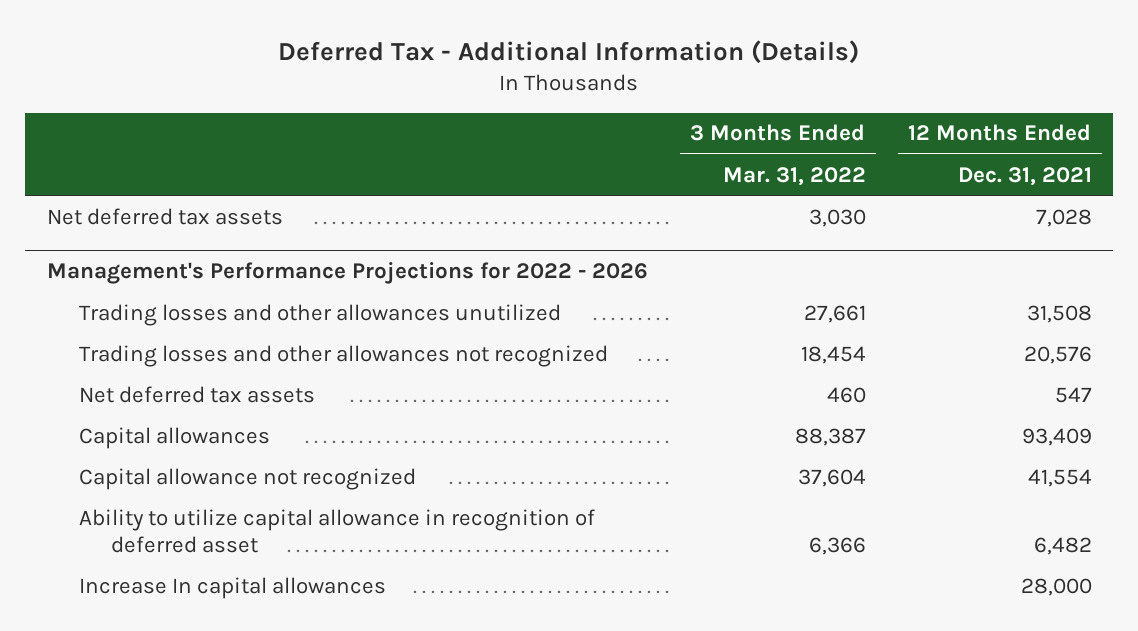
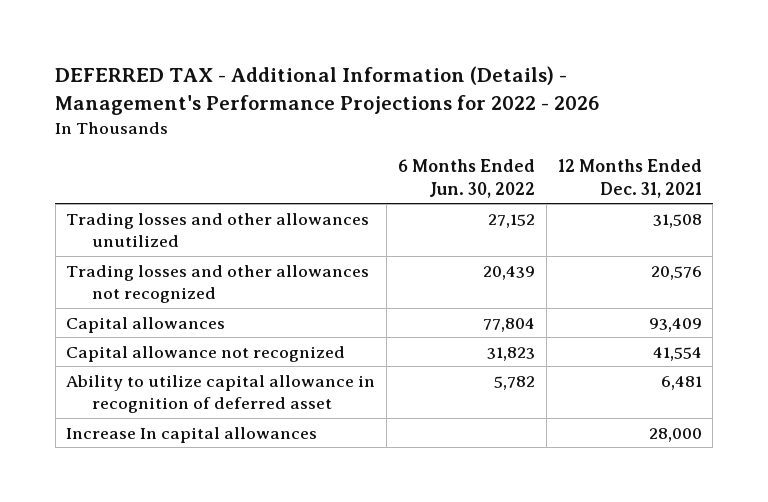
- Deferred Tax - Additional Information (Details)
+ DEFERRED TAX - Additional Information (Details) - Management's Performance Projections for 2022 - 2026
- | 3 Months Ended Mar. 31, 2022 | 12 Months Ended Dec. 31, 2021
+ | 6 Months Ended Jun. 30, 2022 | 12 Months Ended Dec. 31, 2021
- Net deferred tax assets | 3,030 | 7,028
- Management's Performance Projections for 2022 - 2026
- Net deferred tax assets | 460 | 547
- Ability to utilize capital allowance in recognition of deferred asset | 6,366 | 6,482
+ Ability to utilize capital allowance in recognition of deferred asset | 5,782 | 6,481

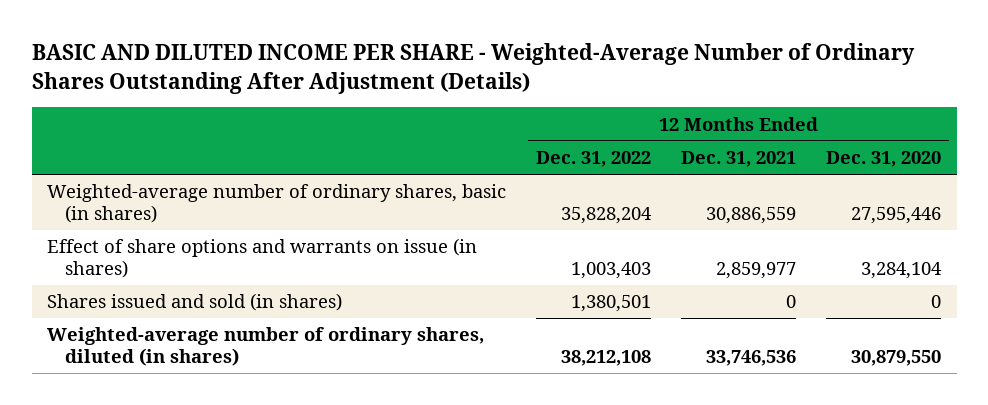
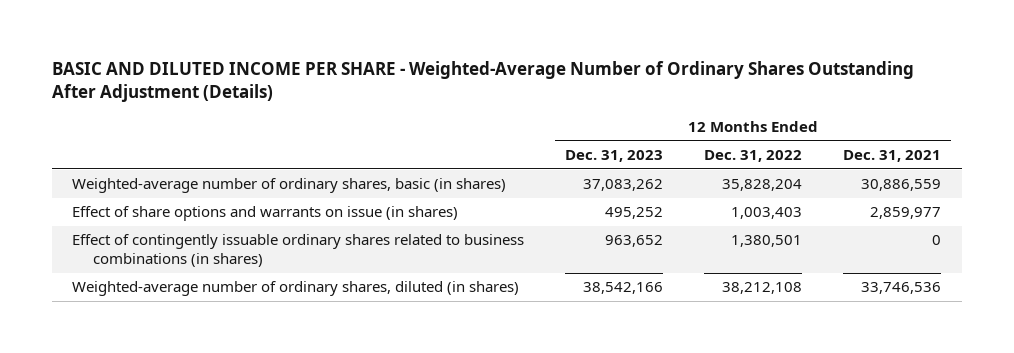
- | 12 Months Ended Dec. 31, 2022 | 12 Months Ended Dec. 31, 2021 | 12 Months Ended Dec. 31, 2020
+ | 12 Months Ended Dec. 31, 2023 | 12 Months Ended Dec. 31, 2022 | 12 Months Ended Dec. 31, 2021
- Shares issued and sold (in shares) | 1,380,501 | 0 | 0
+ Effect of contingently issuable ordinary shares related to business combinations (in shares) | 963,652 | 1,380,501 | 0

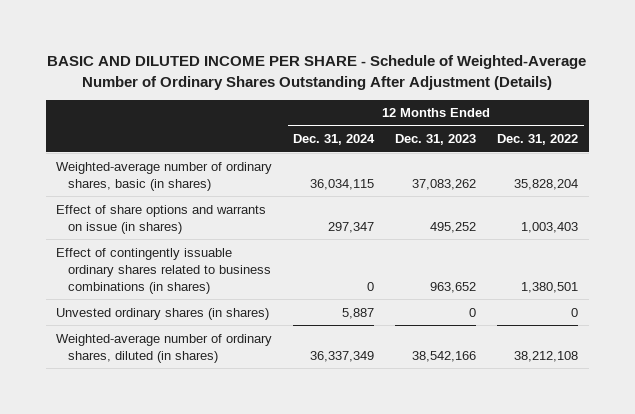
- BASIC AND DILUTED INCOME PER SHARE - Weighted-Average Number of Ordinary Shares Outstanding After Adjustment (Details)
+ BASIC AND DILUTED INCOME PER SHARE - Schedule of Weighted-Average Number of Ordinary Shares Outstanding After Adjustment (Details)
- | 12 Months Ended Dec. 31, 2023 | 12 Months Ended Dec. 31, 2022 | 12 Months Ended Dec. 31, 2021
+ | 12 Months Ended Dec. 31, 2024 | 12 Months Ended Dec. 31, 2023 | 12 Months Ended Dec. 31, 2022
+ Unvested ordinary shares (in shares) | 5,887 | 0 | 0

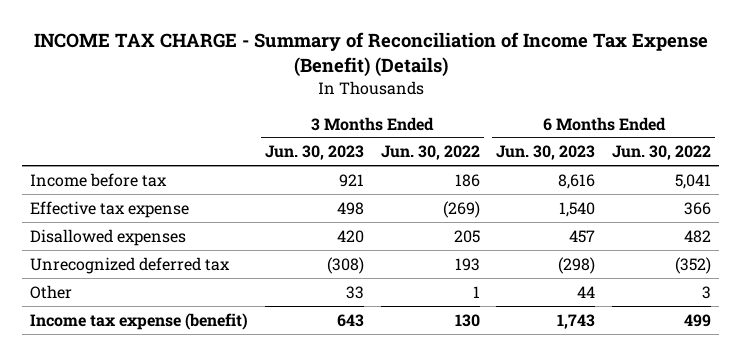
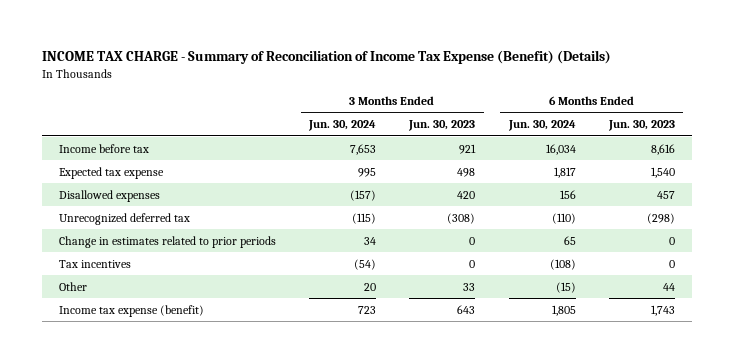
- | 3 Months Ended Jun. 30, 2023 | 3 Months Ended Jun. 30, 2022 | 6 Months Ended Jun. 30, 2023 | 6 Months Ended Jun. 30, 2022
+ | 3 Months Ended Jun. 30, 2024 | 3 Months Ended Jun. 30, 2023 | 6 Months Ended Jun. 30, 2024 | 6 Months Ended Jun. 30, 2023
- Effective tax expense | 498 | (269) | 1,540 | 366
+ Expected tax expense | 995 | 498 | 1,817 | 1,540
+ Change in estimates related to prior periods | 34 | 0 | 65 | 0
+ Tax incentives | (54) | 0 | (108) | 0

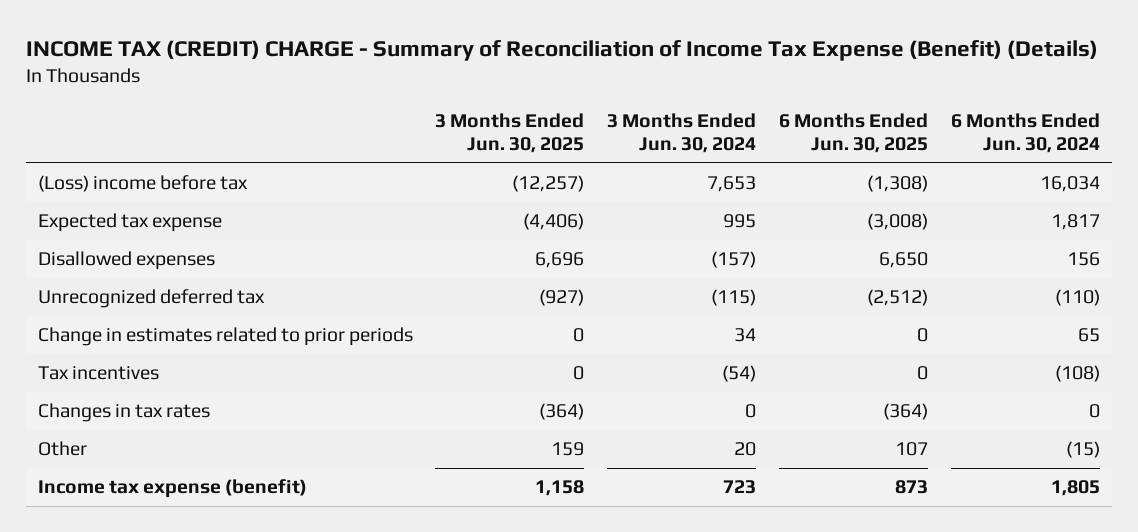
- INCOME TAX CHARGE - Summary of Reconciliation of Income Tax Expense (Benefit) (Details)
+ INCOME TAX (CREDIT) CHARGE - Summary of Reconciliation of Income Tax Expense (Benefit) (Details)
- | 3 Months Ended Jun. 30, 2024 | 3 Months Ended Jun. 30, 2023 | 6 Months Ended Jun. 30, 2024 | 6 Months Ended Jun. 30, 2023
+ | 3 Months Ended Jun. 30, 2025 | 3 Months Ended Jun. 30, 2024 | 6 Months Ended Jun. 30, 2025 | 6 Months Ended Jun. 30, 2024
- Income before tax | 7,653 | 921 | 16,034 | 8,616
+ (Loss) income before tax | (12,257) | 7,653 | (1,308) | 16,034
+ Changes in tax rates | (364) | 0 | (364) | 0

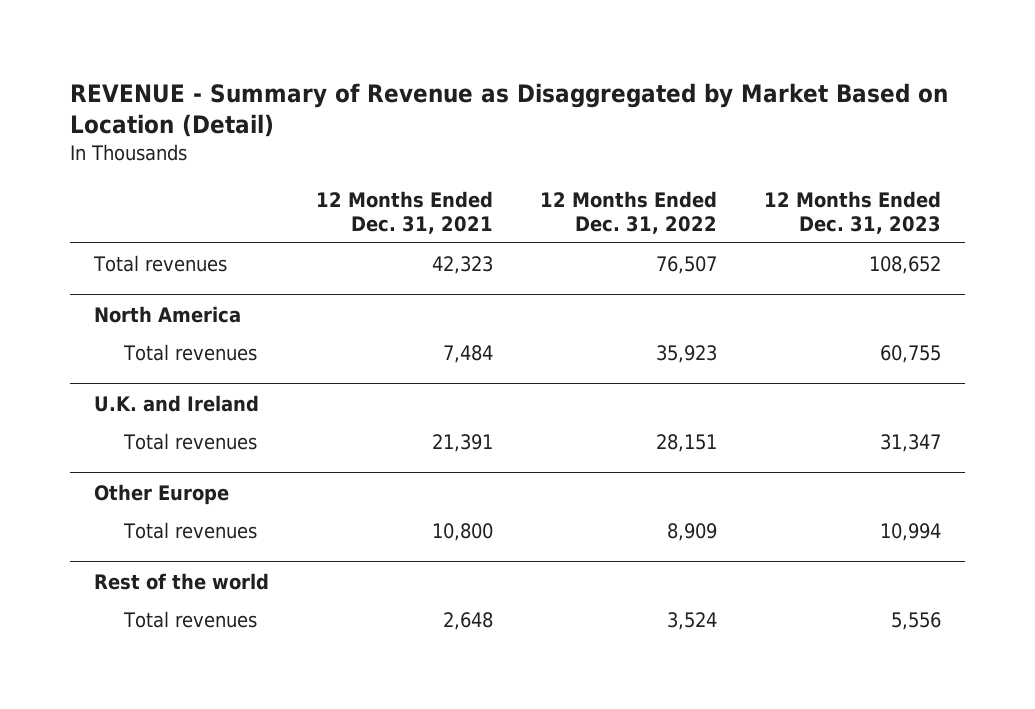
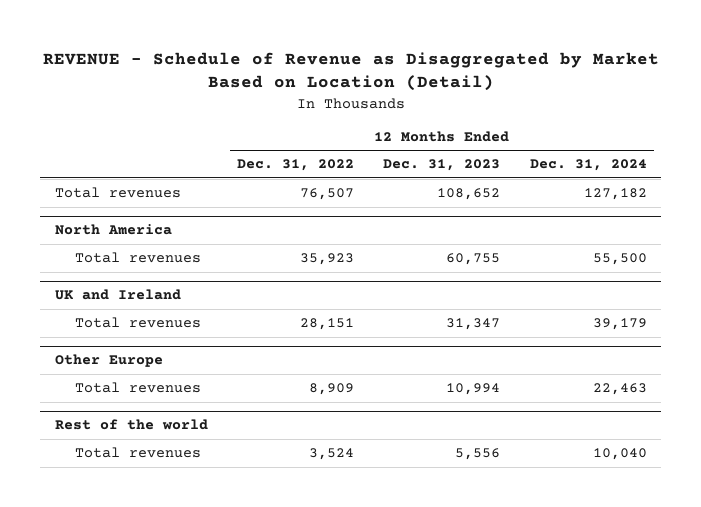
- REVENUE - Summary of Revenue as Disaggregated by Market Based on Location (Detail)
+ REVENUE - Schedule of Revenue as Disaggregated by Market Based on Location (Detail)
- | 12 Months Ended Dec. 31, 2021 | 12 Months Ended Dec. 31, 2022 | 12 Months Ended Dec. 31, 2023
+ | 12 Months Ended Dec. 31, 2022 | 12 Months Ended Dec. 31, 2023 | 12 Months Ended Dec. 31, 2024
- U.K. and Ireland
+ UK and Ireland

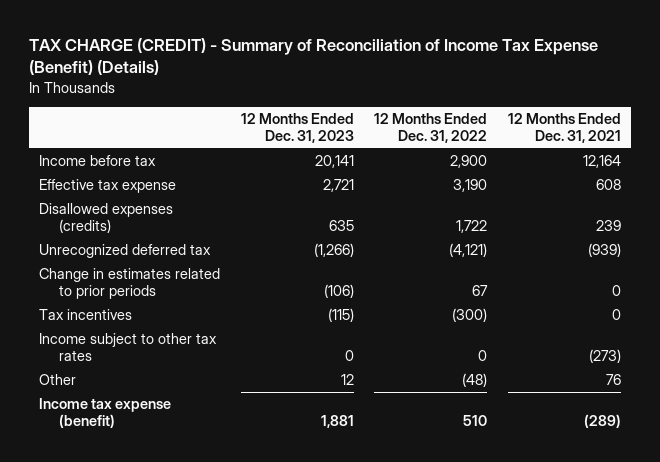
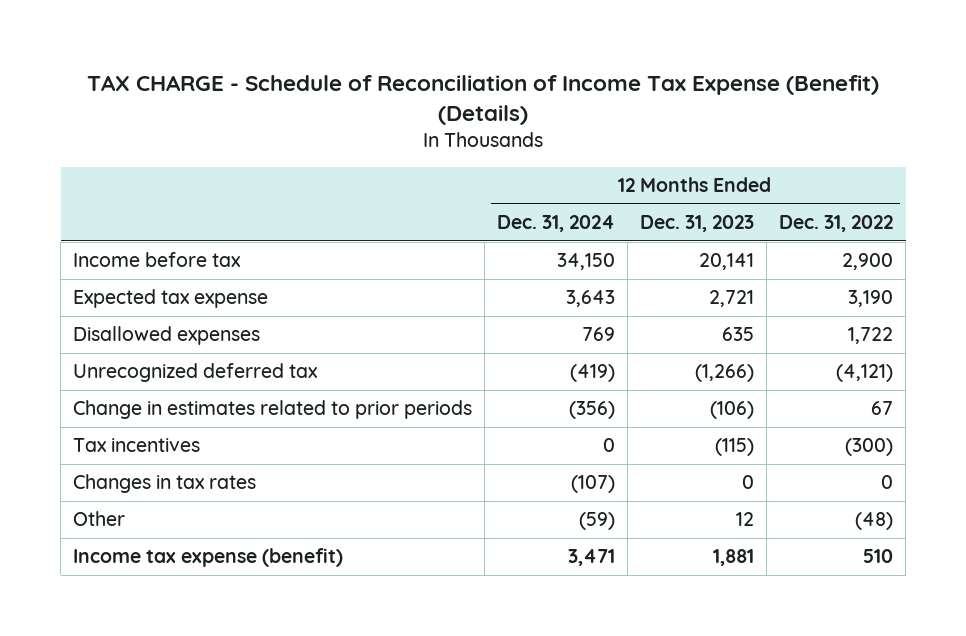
- TAX CHARGE (CREDIT) - Summary of Reconciliation of Income Tax Expense (Benefit) (Details)
+ TAX CHARGE - Schedule of Reconciliation of Income Tax Expense (Benefit) (Details)
- | 12 Months Ended Dec. 31, 2023 | 12 Months Ended Dec. 31, 2022 | 12 Months Ended Dec. 31, 2021
+ | 12 Months Ended Dec. 31, 2024 | 12 Months Ended Dec. 31, 2023 | 12 Months Ended Dec. 31, 2022
- Effective tax expense | 2,721 | 3,190 | 608
- Disallowed expenses (credits) | 635 | 1,722 | 239
+ Expected tax expense | 3,643 | 2,721 | 3,190
+ Disallowed expenses | 769 | 635 | 1,722
- Income subject to other tax rates | 0 | 0 | (273)
+ Changes in tax rates | (107) | 0 | 0

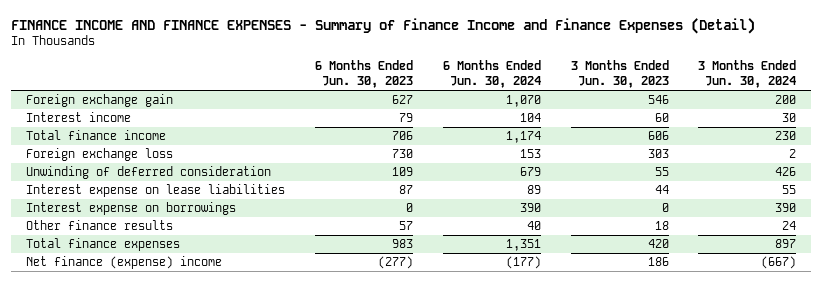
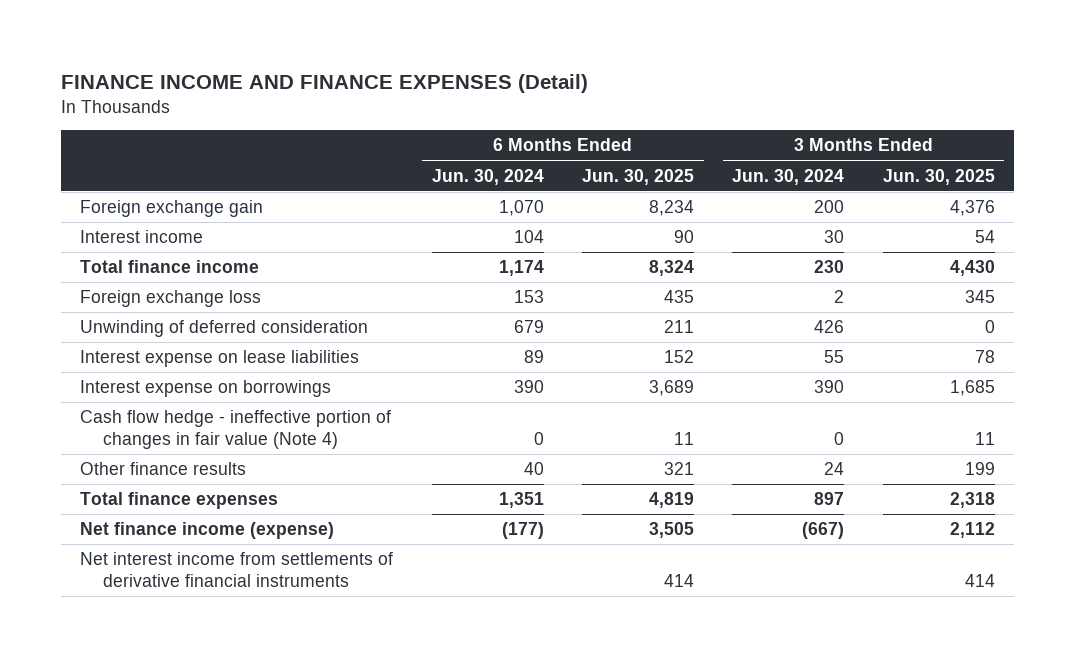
- FINANCE INCOME AND FINANCE EXPENSES - Summary of Finance Income and Finance Expenses (Detail)
+ FINANCE INCOME AND FINANCE EXPENSES (Detail)
- | 6 Months Ended Jun. 30, 2023 | 6 Months Ended Jun. 30, 2024 | 3 Months Ended Jun. 30, 2023 | 3 Months Ended Jun. 30, 2024
+ | 6 Months Ended Jun. 30, 2024 | 6 Months Ended Jun. 30, 2025 | 3 Months Ended Jun. 30, 2024 | 3 Months Ended Jun. 30, 2025
+ Cash flow hedge - ineffective portion of changes in fair value (Note 4) | 0 | 11 | 0 | 11
- Net finance (expense) income | (277) | (177) | 186 | (667)
+ Net finance income (expense) | (177) | 3,505 | (667) | 2,112
+ Net interest income from settlements of derivative financial instruments | | 414 | | 414

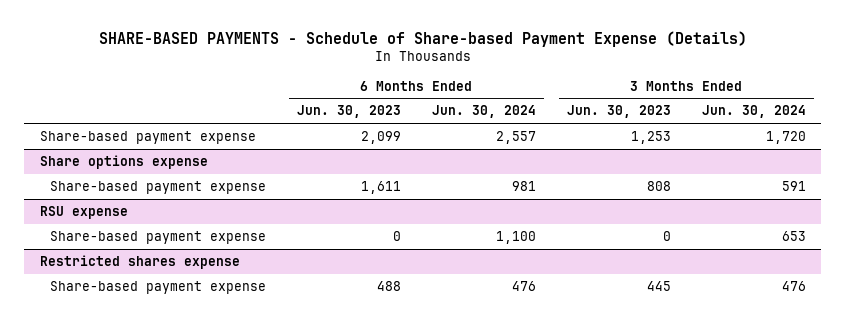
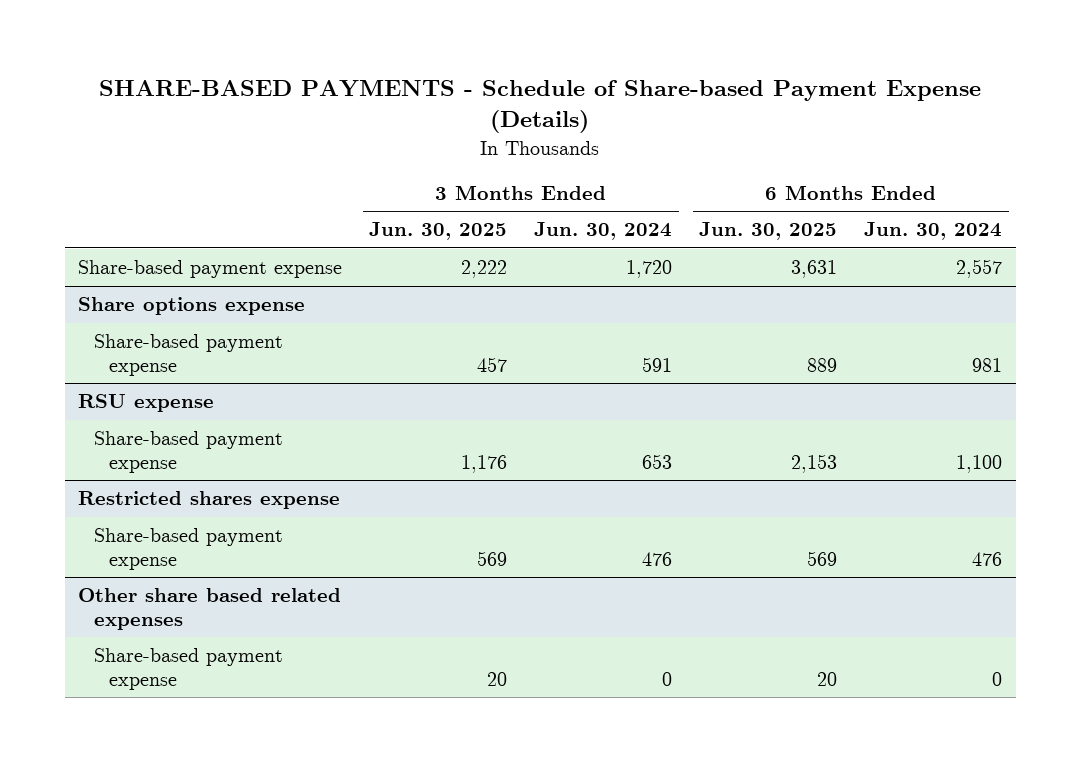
- | 6 Months Ended Jun. 30, 2023 | 6 Months Ended Jun. 30, 2024 | 3 Months Ended Jun. 30, 2023 | 3 Months Ended Jun. 30, 2024
+ | 3 Months Ended Jun. 30, 2025 | 3 Months Ended Jun. 30, 2024 | 6 Months Ended Jun. 30, 2025 | 6 Months Ended Jun. 30, 2024
+ Other share based related expenses
+ Share-based payment expense | 20 | 0 | 20 | 0

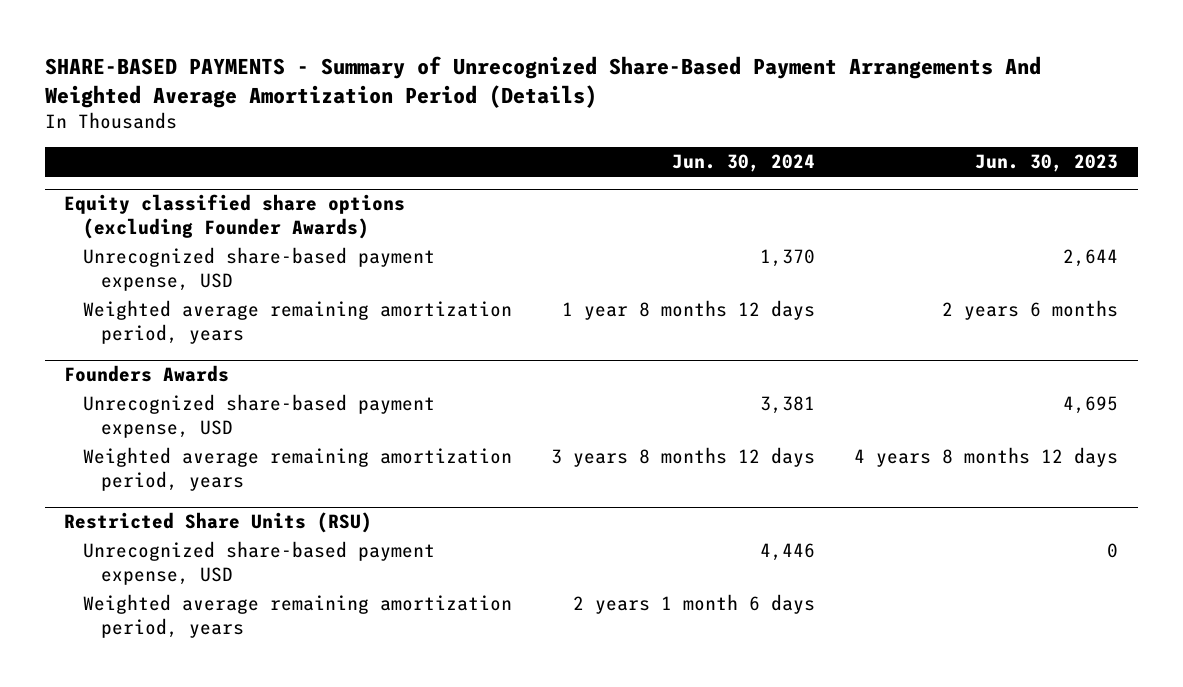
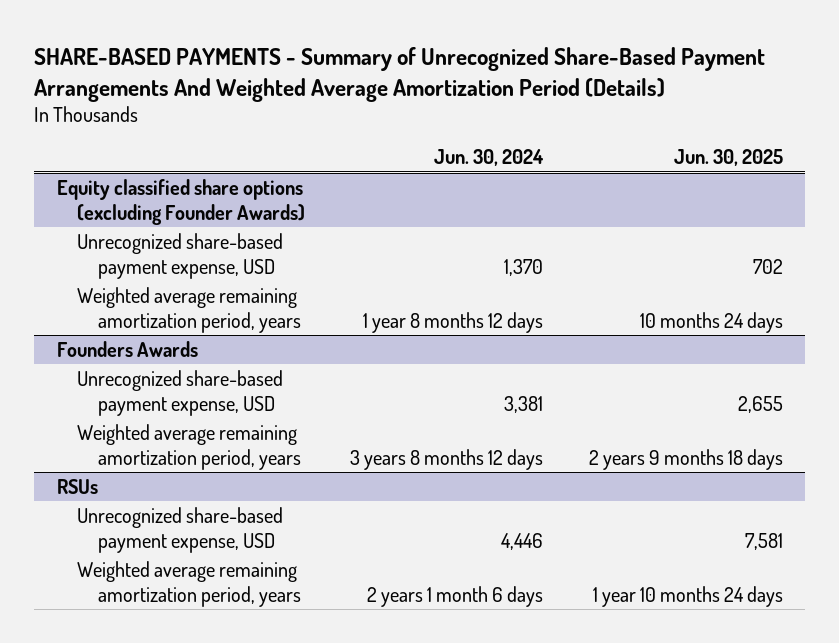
- | Jun. 30, 2024 | Jun. 30, 2023
+ | Jun. 30, 2024 | Jun. 30, 2025
- Restricted Share Units (RSU)
+ RSUs

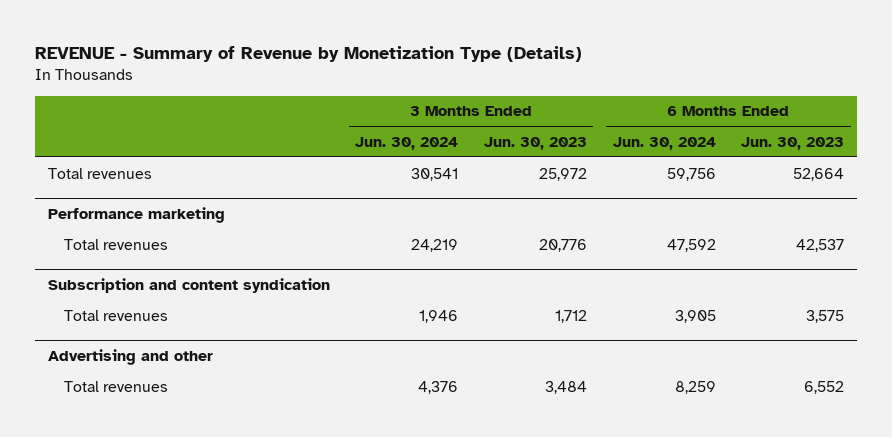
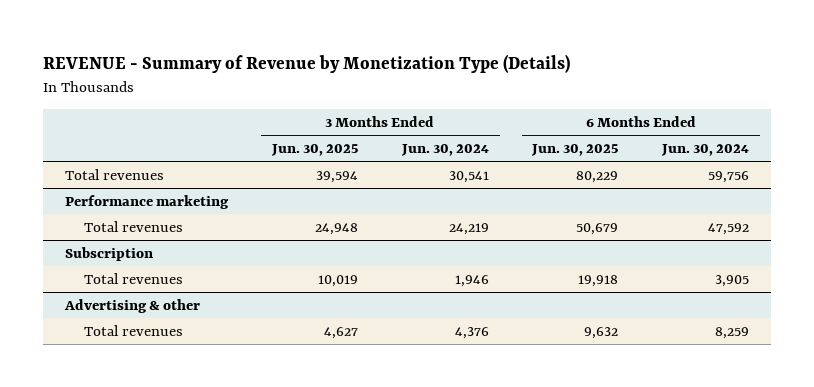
- | 3 Months Ended Jun. 30, 2024 | 3 Months Ended Jun. 30, 2023 | 6 Months Ended Jun. 30, 2024 | 6 Months Ended Jun. 30, 2023
+ | 3 Months Ended Jun. 30, 2025 | 3 Months Ended Jun. 30, 2024 | 6 Months Ended Jun. 30, 2025 | 6 Months Ended Jun. 30, 2024
- Subscription and content syndication
+ Subscription
- Advertising and other
+ Advertising & other

